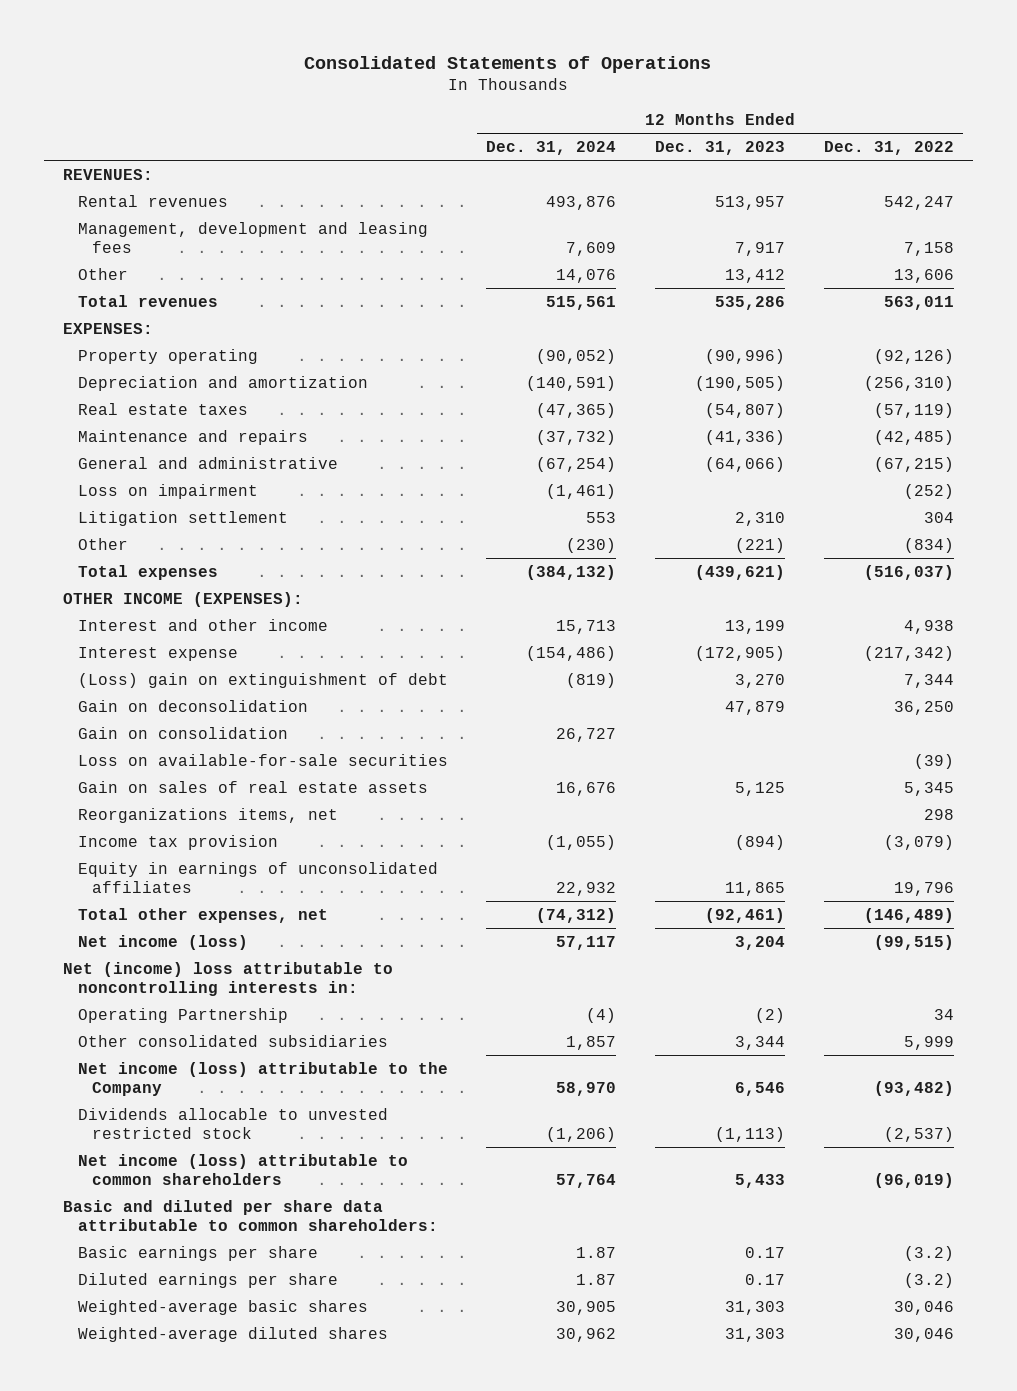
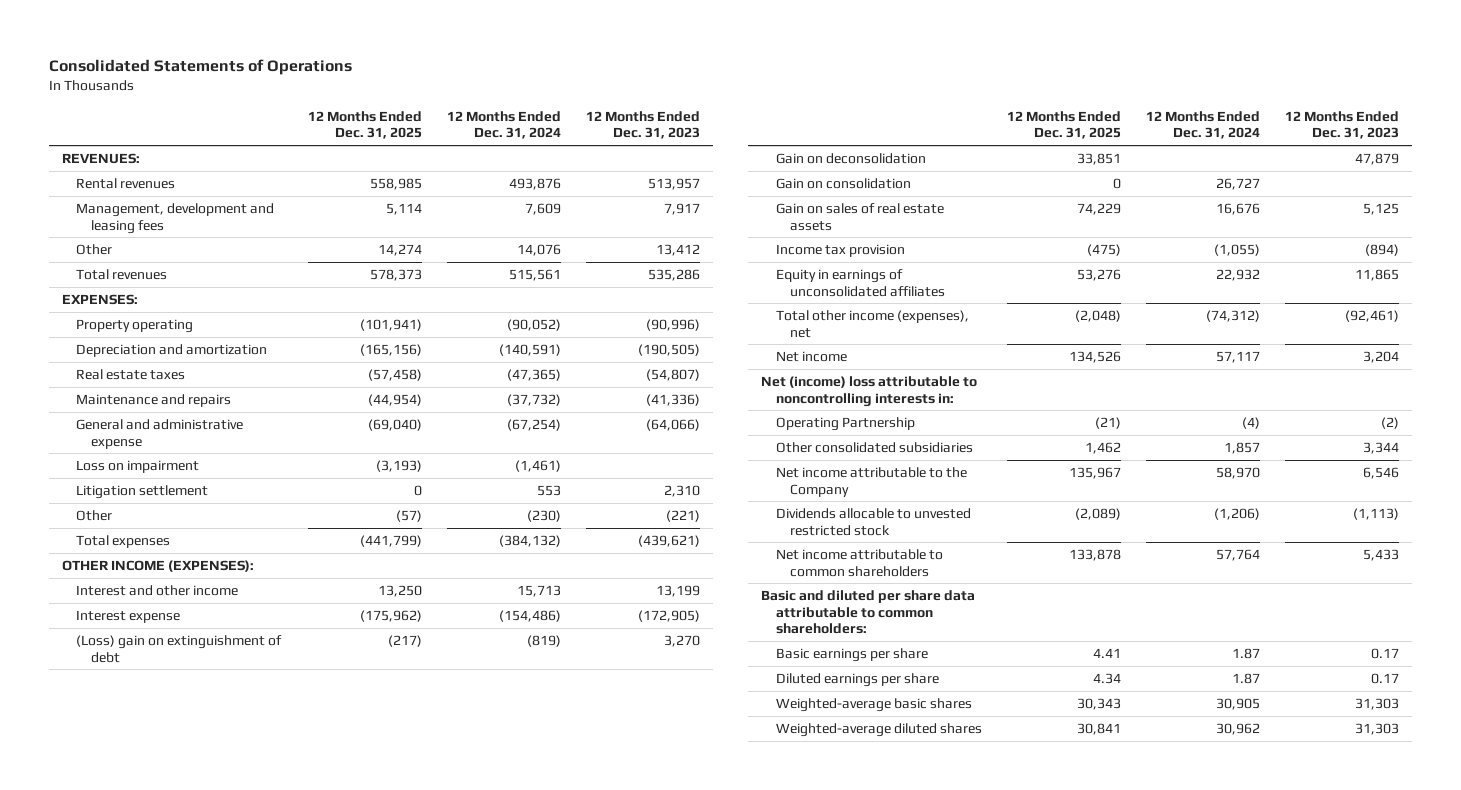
- | 12 Months Ended Dec. 31, 2024 | 12 Months Ended Dec. 31, 2023 | 12 Months Ended Dec. 31, 2022
+ | 12 Months Ended Dec. 31, 2025 | 12 Months Ended Dec. 31, 2024 | 12 Months Ended Dec. 31, 2023
- General and administrative | (67,254) | (64,066) | (67,215)
+ General and administrative expense | (69,040) | (67,254) | (64,066)
- Loss on available-for-sale securities | | | (39)
- Reorganizations items, net | | | 298
- Total other expenses, net | (74,312) | (92,461) | (146,489)
- Net income (loss) | 57,117 | 3,204 | (99,515)
+ Total other income (expenses), net | (2,048) | (74,312) | (92,461)
+ Net income | 134,526 | 57,117 | 3,204
- Net income (loss) attributable to the Company | 58,970 | 6,546 | (93,482)
+ Net income attributable to the Company | 135,967 | 58,970 | 6,546
- Net income (loss) attributable to common shareholders | 57,764 | 5,433 | (96,019)
+ Net income attributable to common shareholders | 133,878 | 57,764 | 5,433

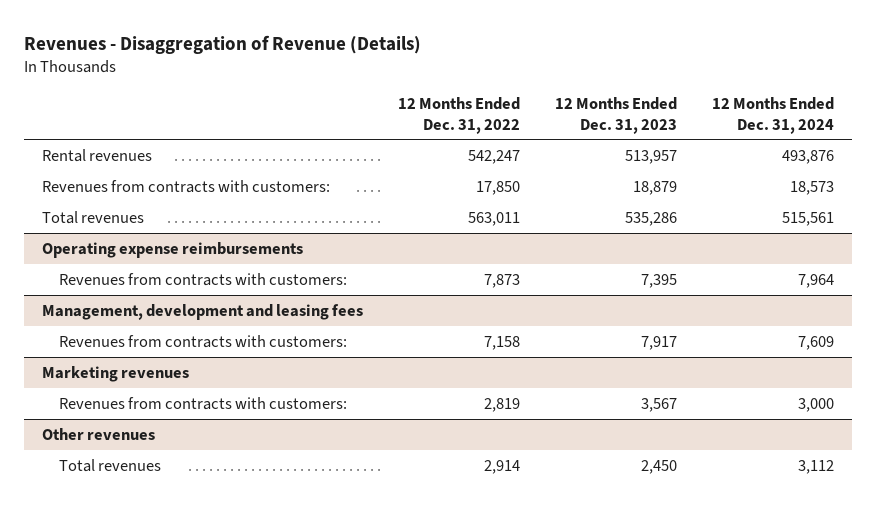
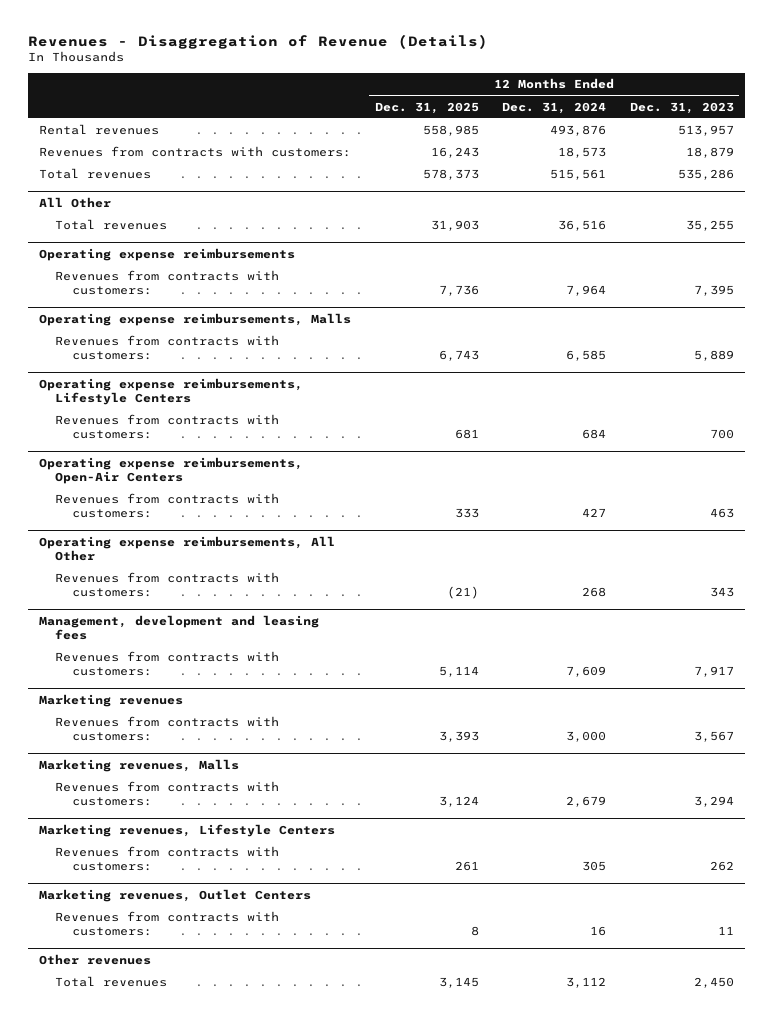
- | 12 Months Ended Dec. 31, 2022 | 12 Months Ended Dec. 31, 2023 | 12 Months Ended Dec. 31, 2024
+ | 12 Months Ended Dec. 31, 2025 | 12 Months Ended Dec. 31, 2024 | 12 Months Ended Dec. 31, 2023
+ All Other
+ Total revenues | 31,903 | 36,516 | 35,255
+ Operating expense reimbursements, Malls
+ Revenues from contracts with customers: | 6,743 | 6,585 | 5,889
+ Operating expense reimbursements, Lifestyle Centers
+ Revenues from contracts with customers: | 681 | 684 | 700
+ Operating expense reimbursements, Open-Air Centers
+ Revenues from contracts with customers: | 333 | 427 | 463
+ Operating expense reimbursements, All Other
+ Revenues from contracts with customers: | (21) | 268 | 343
+ Marketing revenues, Malls
+ Revenues from contracts with customers: | 3,124 | 2,679 | 3,294
+ Marketing revenues, Lifestyle Centers
+ Revenues from contracts with customers: | 261 | 305 | 262
+ Marketing revenues, Outlet Centers
+ Revenues from contracts with customers: | 8 | 16 | 11

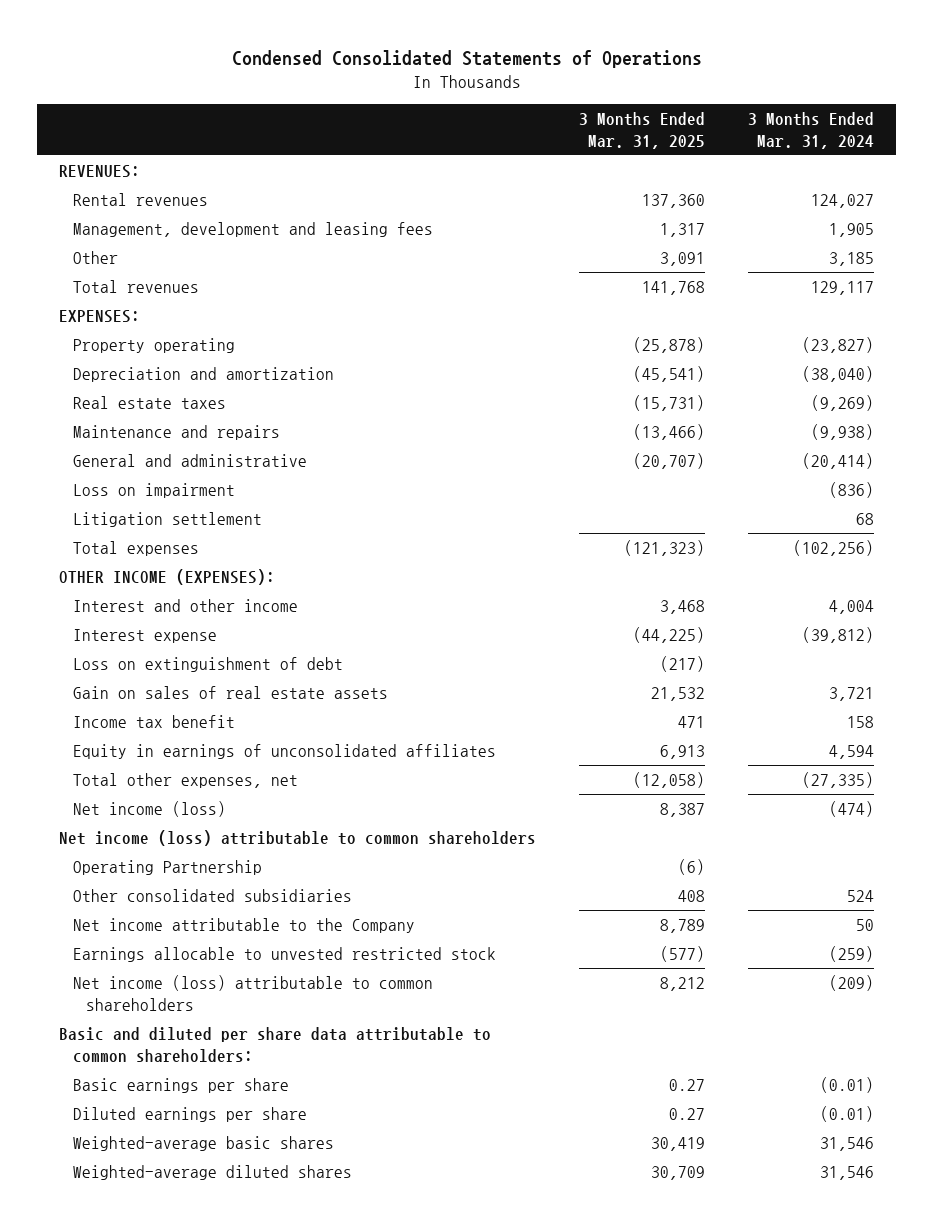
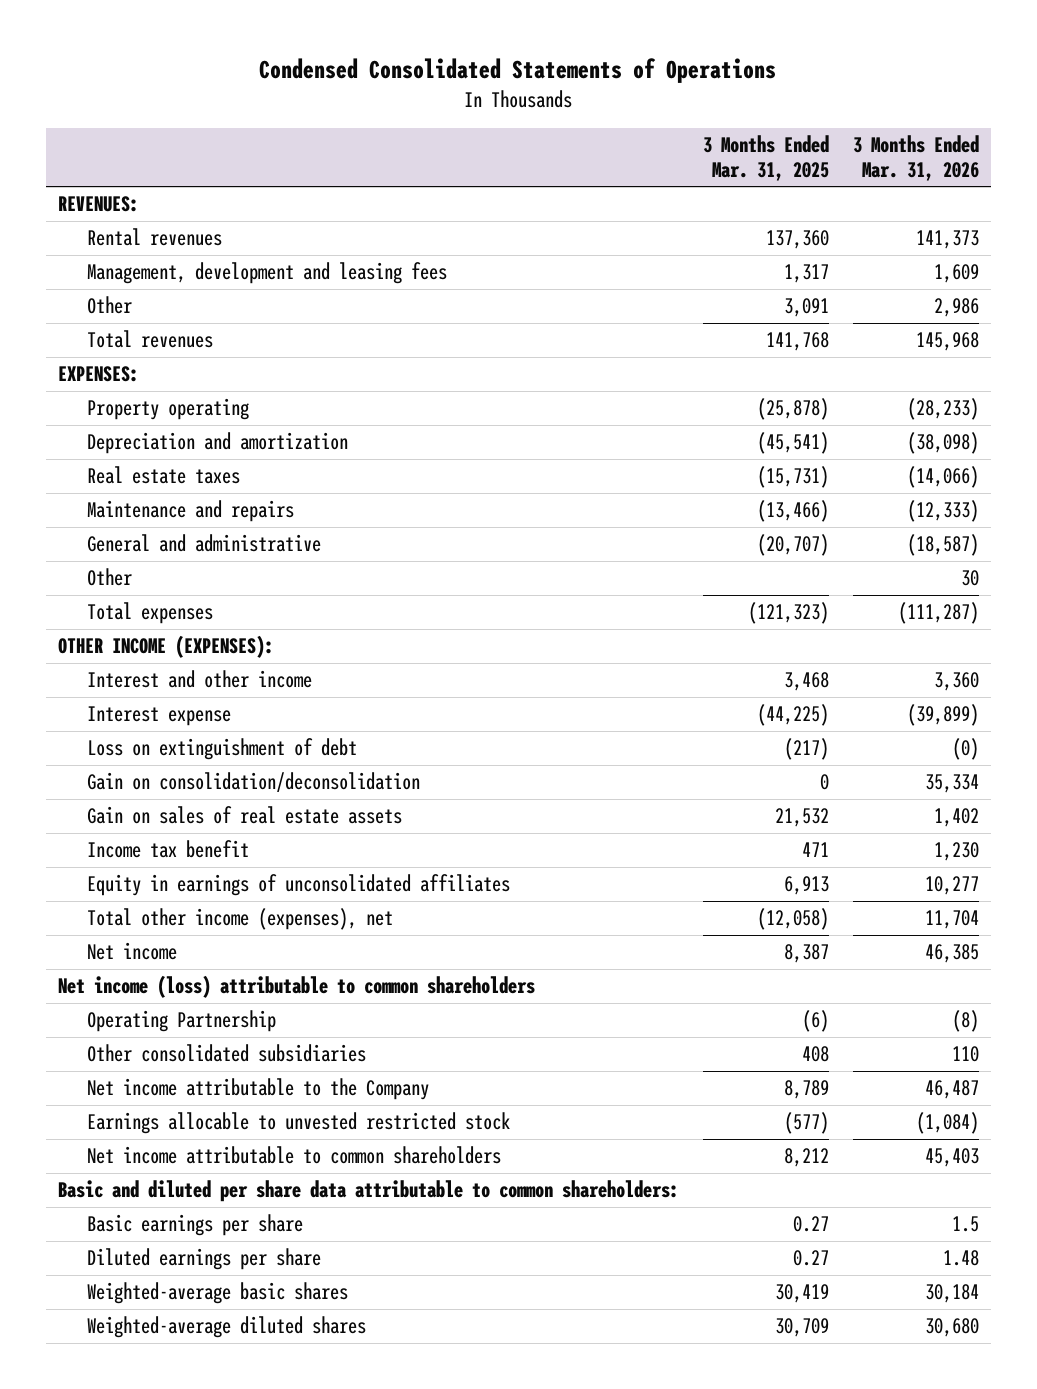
- | 3 Months Ended Mar. 31, 2025 | 3 Months Ended Mar. 31, 2024
+ | 3 Months Ended Mar. 31, 2025 | 3 Months Ended Mar. 31, 2026
- Loss on impairment | | (836)
- Litigation settlement | | 68
+ Other | | 30
+ Gain on consolidation/deconsolidation | 0 | 35,334
- Total other expenses, net | (12,058) | (27,335)
- Net income (loss) | 8,387 | (474)
+ Total other income (expenses), net | (12,058) | 11,704
+ Net income | 8,387 | 46,385
- Net income (loss) attributable to common shareholders | 8,212 | (209)
+ Net income attributable to common shareholders | 8,212 | 45,403

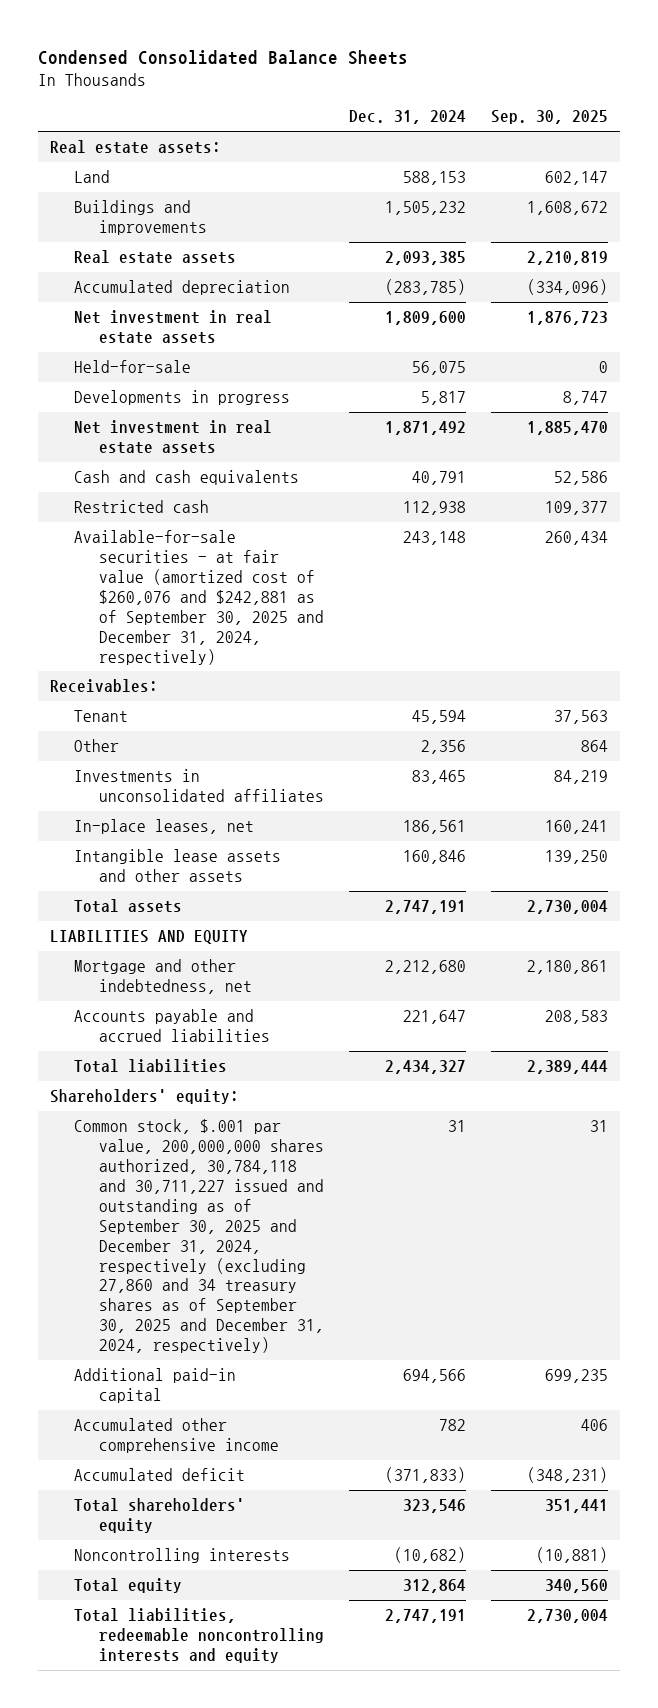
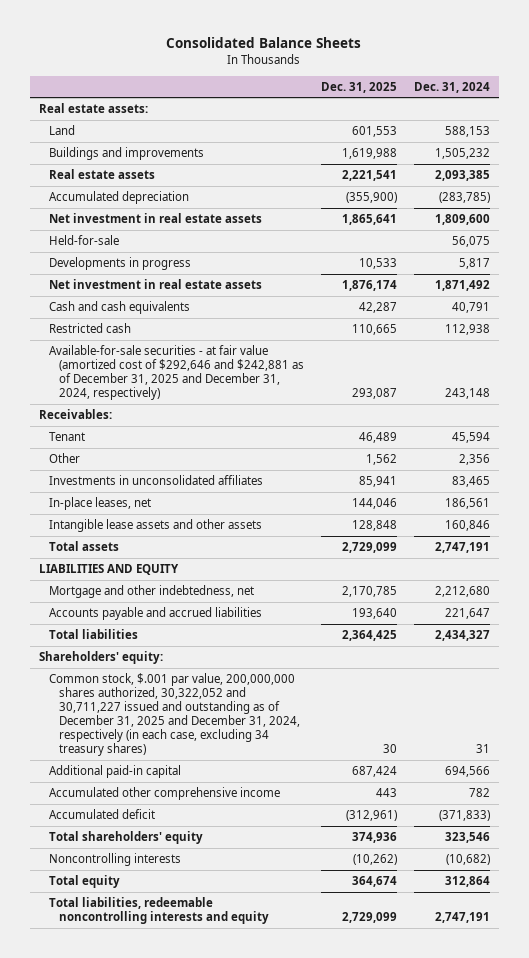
- Condensed Consolidated Balance Sheets
+ Consolidated Balance Sheets
- | Dec. 31, 2024 | Sep. 30, 2025
+ | Dec. 31, 2025 | Dec. 31, 2024
- Available-for-sale securities - at fair value (amortized cost of $260,076 and $242,881 as of September 30, 2025 and December 31, 2024, respectively) | 243,148 | 260,434
+ Available-for-sale securities - at fair value (amortized cost of $292,646 and $242,881 as of December 31, 2025 and December 31, 2024, respectively) | 293,087 | 243,148
- Common stock, $.001 par value, 200,000,000 shares authorized, 30,784,118 and 30,711,227 issued and outstanding as of September 30, 2025 and December 31, 2024, respectively (excluding 27,860 and 34 treasury shares as of September 30, 2025 and December 31, 2024, respectively) | 31 | 31
+ Common stock, $.001 par value, 200,000,000 shares authorized, 30,322,052 and 30,711,227 issued and outstanding as of December 31, 2025 and December 31, 2024, respectively (in each case, excluding 34 treasury shares) | 30 | 31

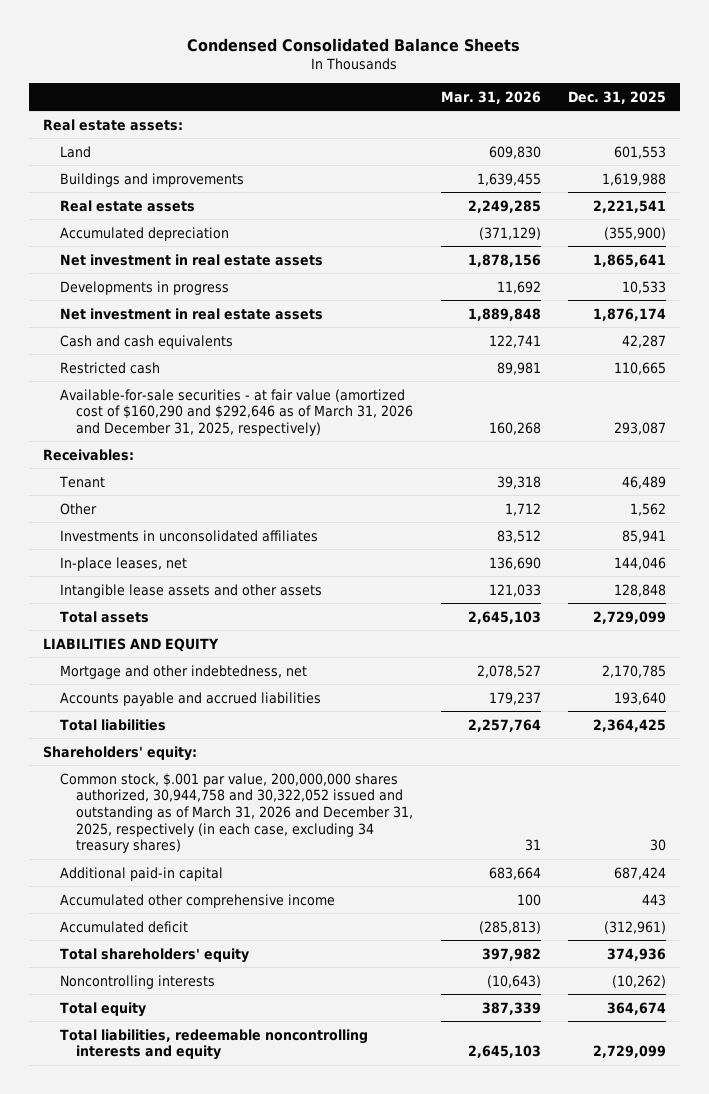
- Consolidated Balance Sheets
+ Condensed Consolidated Balance Sheets
- | Dec. 31, 2025 | Dec. 31, 2024
+ | Mar. 31, 2026 | Dec. 31, 2025
- Held-for-sale | | 56,075
- Available-for-sale securities - at fair value (amortized cost of $292,646 and $242,881 as of December 31, 2025 and December 31, 2024, respectively) | 293,087 | 243,148
+ Available-for-sale securities - at fair value (amortized cost of $160,290 and $292,646 as of March 31, 2026 and December 31, 2025, respectively) | 160,268 | 293,087
- Common stock, $.001 par value, 200,000,000 shares authorized, 30,322,052 and 30,711,227 issued and outstanding as of December 31, 2025 and December 31, 2024, respectively (in each case, excluding 34 treasury shares) | 30 | 31
+ Common stock, $.001 par value, 200,000,000 shares authorized, 30,944,758 and 30,322,052 issued and outstanding as of March 31, 2026 and December 31, 2025, respectively (in each case, excluding 34 treasury shares) | 31 | 30

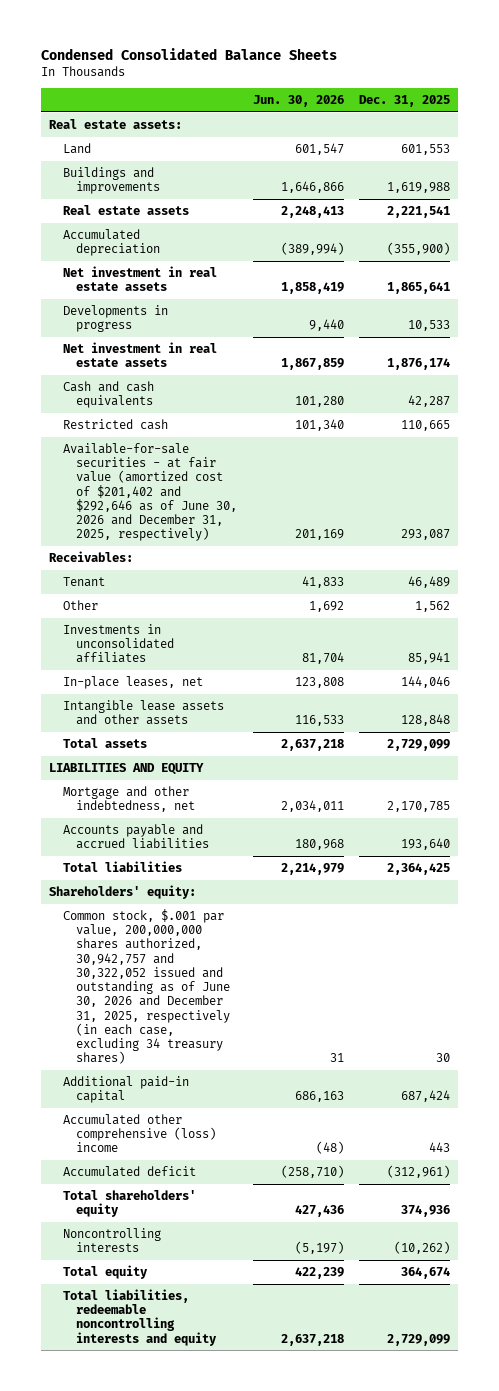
- | Mar. 31, 2026 | Dec. 31, 2025
+ | Jun. 30, 2026 | Dec. 31, 2025
- Available-for-sale securities - at fair value (amortized cost of $160,290 and $292,646 as of March 31, 2026 and December 31, 2025, respectively) | 160,268 | 293,087
+ Available-for-sale securities - at fair value (amortized cost of $201,402 and $292,646 as of June 30, 2026 and December 31, 2025, respectively) | 201,169 | 293,087
- Common stock, $.001 par value, 200,000,000 shares authorized, 30,944,758 and 30,322,052 issued and outstanding as of March 31, 2026 and December 31, 2025, respectively (in each case, excluding 34 treasury shares) | 31 | 30
+ Common stock, $.001 par value, 200,000,000 shares authorized, 30,942,757 and 30,322,052 issued and outstanding as of June 30, 2026 and December 31, 2025, respectively (in each case, excluding 34 treasury shares) | 31 | 30
- Accumulated other comprehensive income | 100 | 443
+ Accumulated other comprehensive (loss) income | (48) | 443

